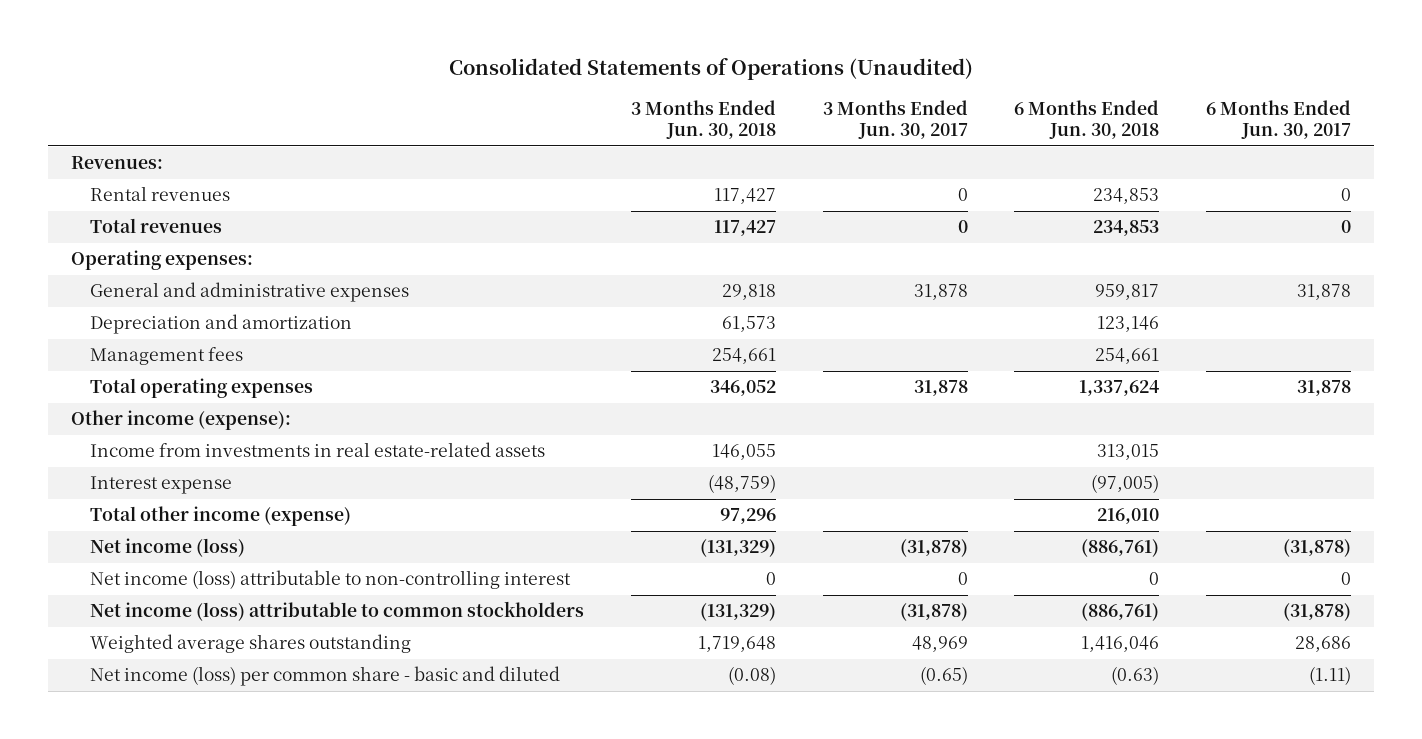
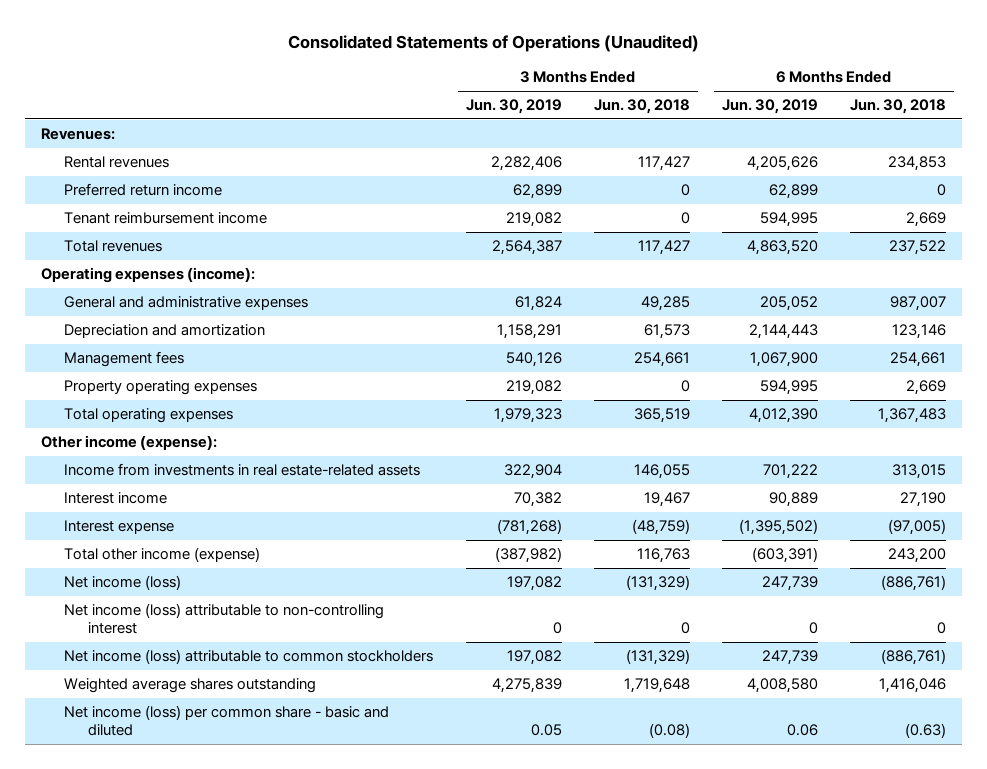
- | 3 Months Ended Jun. 30, 2018 | 3 Months Ended Jun. 30, 2017 | 6 Months Ended Jun. 30, 2018 | 6 Months Ended Jun. 30, 2017
+ | 3 Months Ended Jun. 30, 2019 | 3 Months Ended Jun. 30, 2018 | 6 Months Ended Jun. 30, 2019 | 6 Months Ended Jun. 30, 2018
- Total revenues | 117,427 | 0 | 234,853 | 0
- Operating expenses:
- General and administrative expenses | 29,818 | 31,878 | 959,817 | 31,878
+ Preferred return income | 62,899 | 0 | 62,899 | 0
+ Tenant reimbursement income | 219,082 | 0 | 594,995 | 2,669
+ Total revenues | 2,564,387 | 117,427 | 4,863,520 | 237,522
+ Operating expenses (income):
+ General and administrative expenses | 61,824 | 49,285 | 205,052 | 987,007
- Total operating expenses | 346,052 | 31,878 | 1,337,624 | 31,878
+ Property operating expenses | 219,082 | 0 | 594,995 | 2,669
+ Total operating expenses | 1,979,323 | 365,519 | 4,012,390 | 1,367,483
+ Interest income | 70,382 | 19,467 | 90,889 | 27,190
- Total other income (expense) | 97,296 | | 216,010 |
+ Total other income (expense) | (387,982) | 116,763 | (603,391) | 243,200

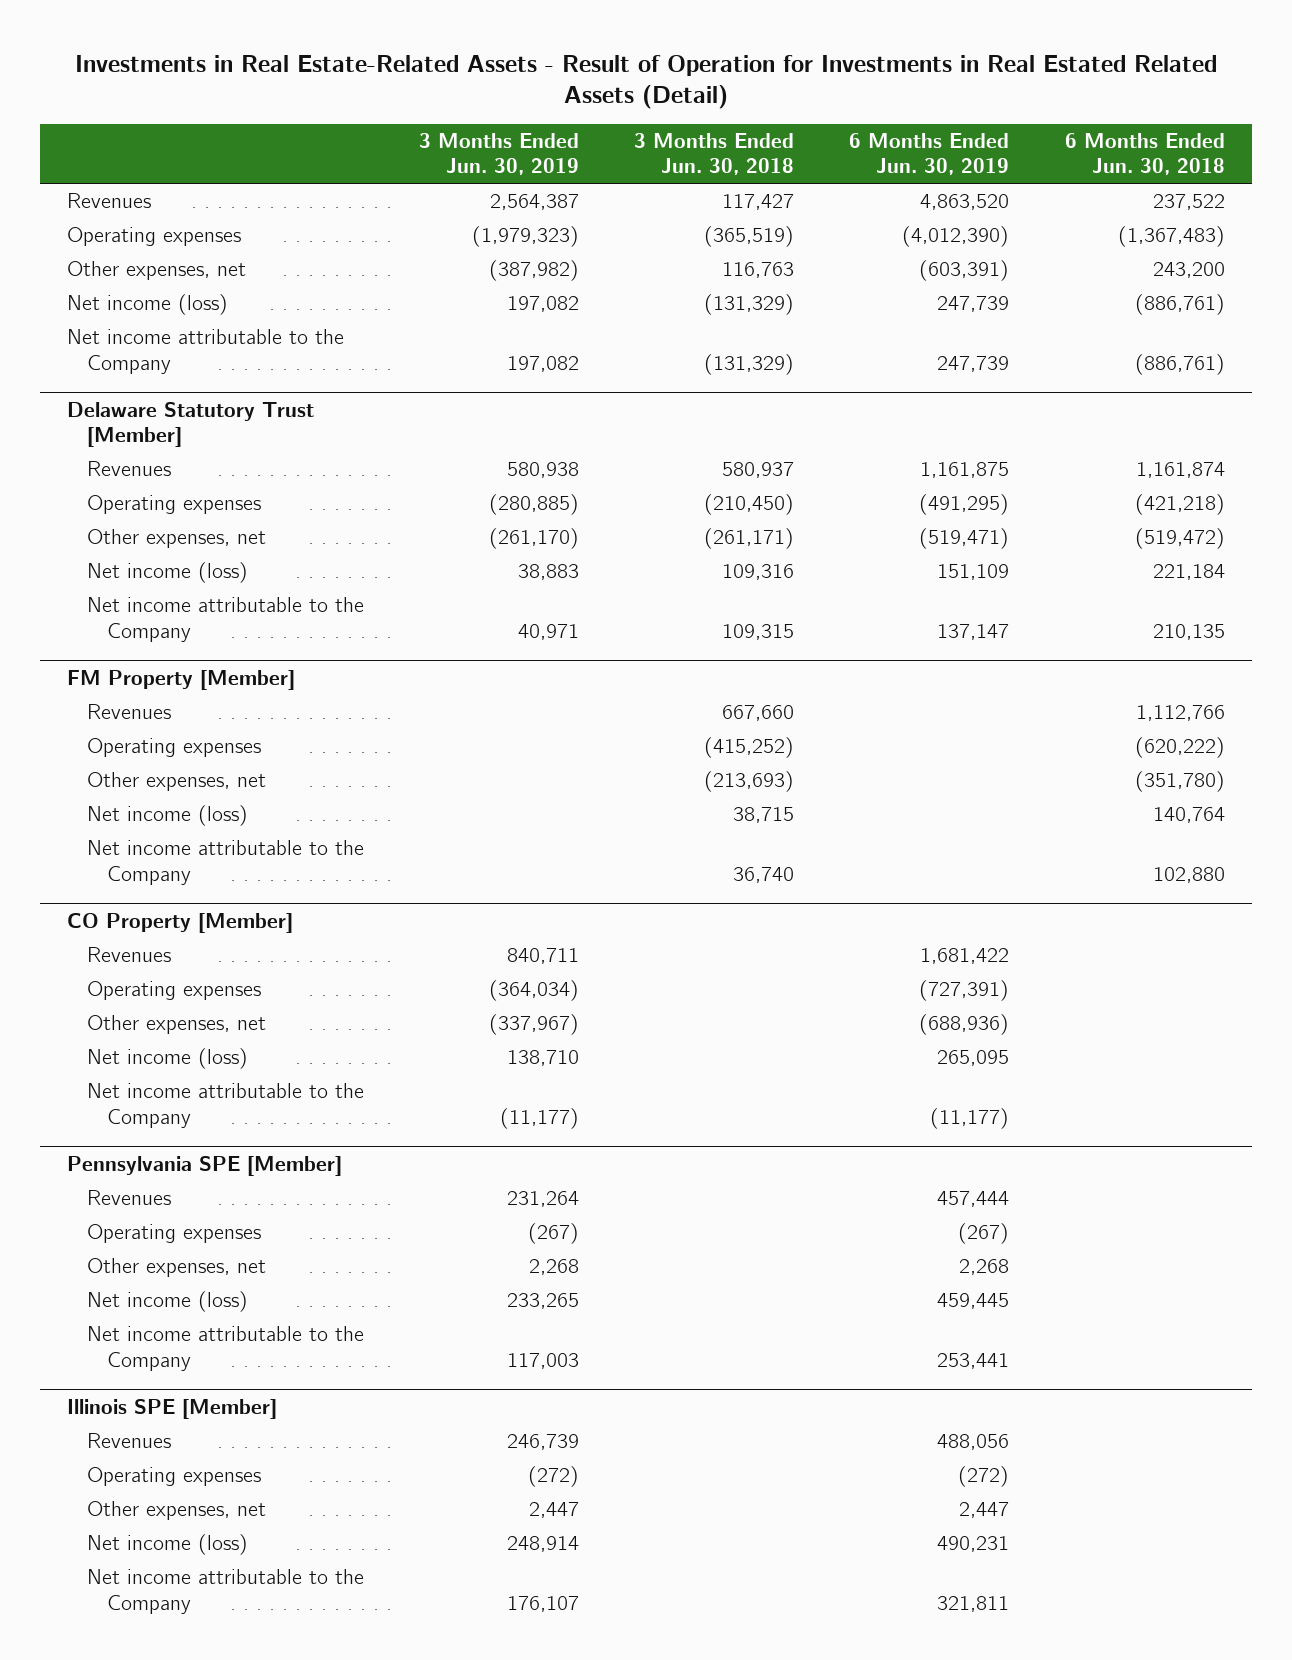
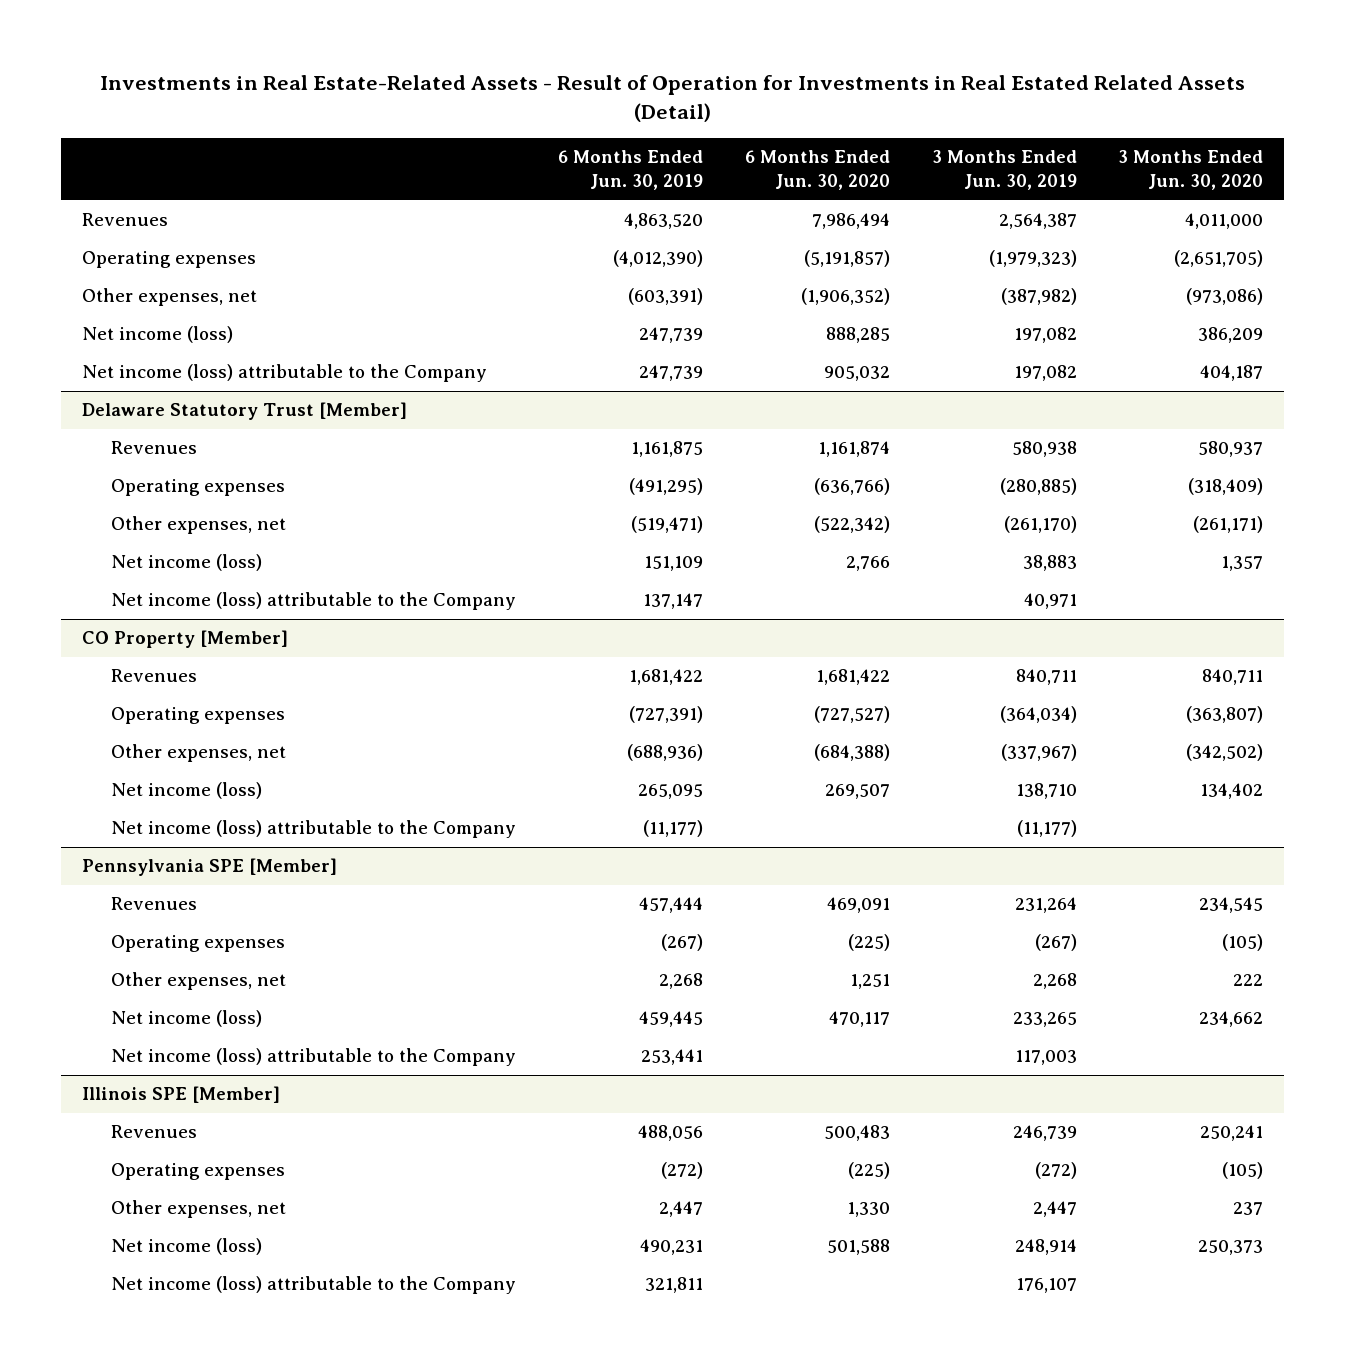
- | 3 Months Ended Jun. 30, 2019 | 3 Months Ended Jun. 30, 2018 | 6 Months Ended Jun. 30, 2019 | 6 Months Ended Jun. 30, 2018
+ | 6 Months Ended Jun. 30, 2019 | 6 Months Ended Jun. 30, 2020 | 3 Months Ended Jun. 30, 2019 | 3 Months Ended Jun. 30, 2020
- Net income attributable to the Company | 197,082 | (131,329) | 247,739 | (886,761)
+ Net income (loss) attributable to the Company | 247,739 | 905,032 | 197,082 | 404,187
@ Delaware Statutory Trust [Member]
- Net income attributable to the Company | 40,971 | 109,315 | 137,147 | 210,135
- FM Property [Member]
- Revenues | | 667,660 | | 1,112,766
- Operating expenses | | (415,252) | | (620,222)
- Other expenses, net | | (213,693) | | (351,780)
- Net income (loss) | | 38,715 | | 140,764
- Net income attributable to the Company | | 36,740 | | 102,880
@ Delaware Statutory Trust [Member]
+ Net income (loss) attributable to the Company | 137,147 | | 40,971 |
@ CO Property [Member]
- Net income attributable to the Company | (11,177) | | (11,177) |
+ Net income (loss) attributable to the Company | (11,177) | | (11,177) |
@ Pennsylvania SPE [Member]
- Net income attributable to the Company | 117,003 | | 253,441 |
+ Net income (loss) attributable to the Company | 253,441 | | 117,003 |
@ Illinois SPE [Member]
- Net income attributable to the Company | 176,107 | | 321,811 |
+ Net income (loss) attributable to the Company | 321,811 | | 176,107 |

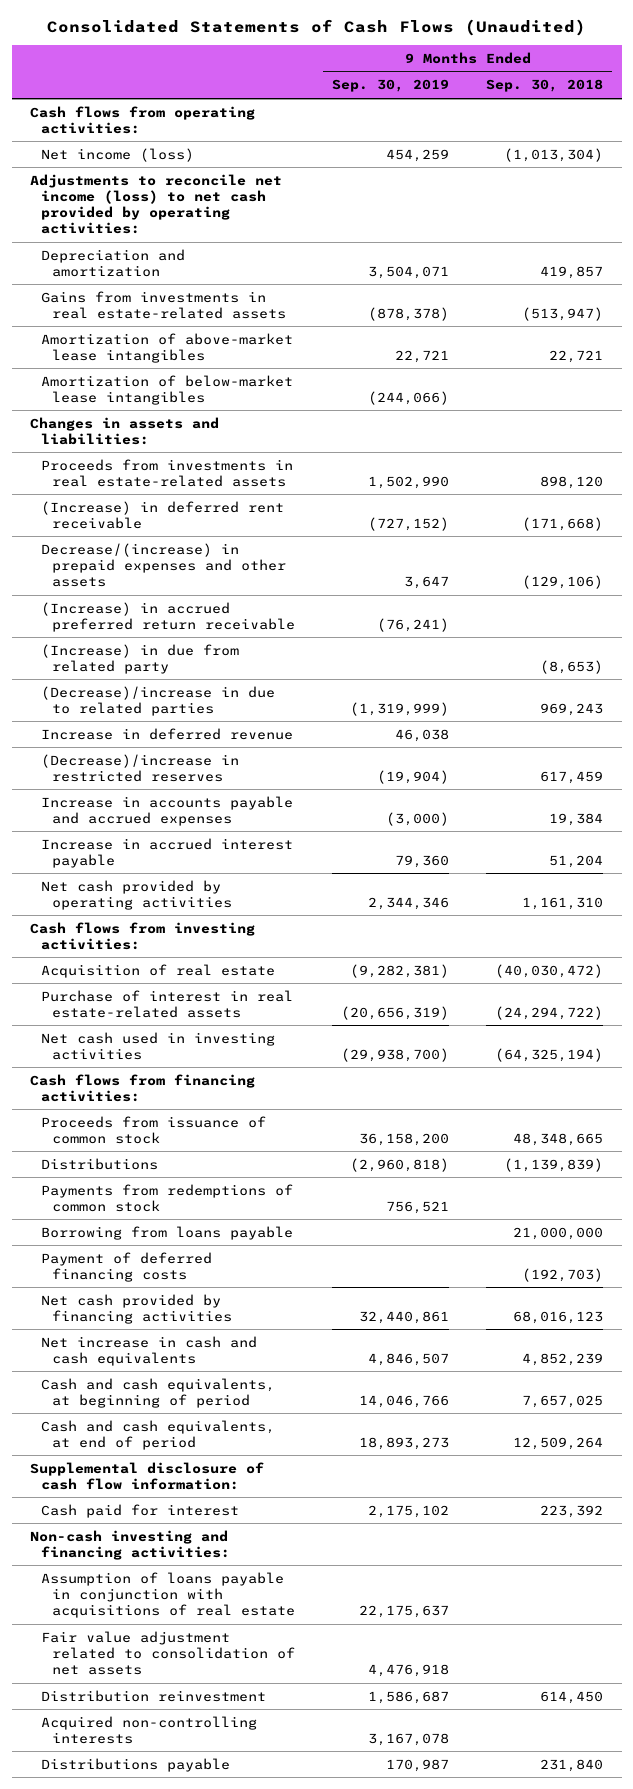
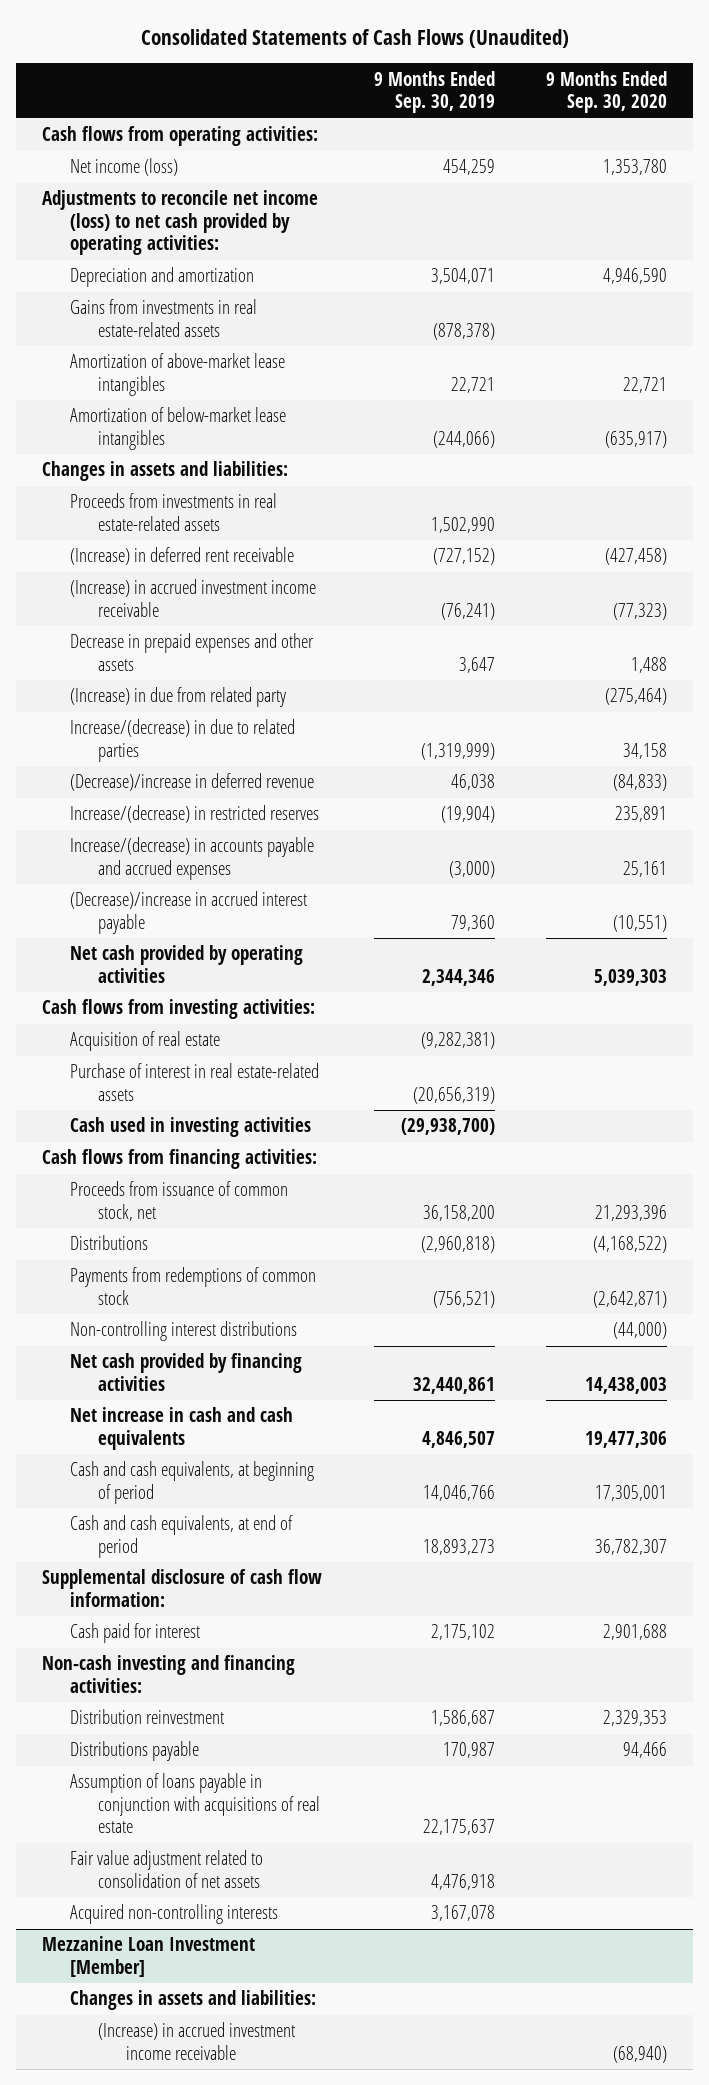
- | 9 Months Ended Sep. 30, 2019 | 9 Months Ended Sep. 30, 2018
+ | 9 Months Ended Sep. 30, 2019 | 9 Months Ended Sep. 30, 2020
- Decrease/(increase) in prepaid expenses and other assets | 3,647 | (129,106)
- (Increase) in accrued preferred return receivable | (76,241) |
+ (Increase) in accrued investment income receivable | (76,241) | (77,323)
+ Decrease in prepaid expenses and other assets | 3,647 | 1,488
- (Decrease)/increase in due to related parties | (1,319,999) | 969,243
- Increase in deferred revenue | 46,038 |
- (Decrease)/increase in restricted reserves | (19,904) | 617,459
- Increase in accounts payable and accrued expenses | (3,000) | 19,384
- Increase in accrued interest payable | 79,360 | 51,204
+ Increase/(decrease) in due to related parties | (1,319,999) | 34,158
+ (Decrease)/increase in deferred revenue | 46,038 | (84,833)
+ Increase/(decrease) in restricted reserves | (19,904) | 235,891
+ Increase/(decrease) in accounts payable and accrued expenses | (3,000) | 25,161
+ (Decrease)/increase in accrued interest payable | 79,360 | (10,551)
- Net cash used in investing activities | (29,938,700) | (64,325,194)
+ Cash used in investing activities | (29,938,700) |
- Proceeds from issuance of common stock | 36,158,200 | 48,348,665
+ Proceeds from issuance of common stock, net | 36,158,200 | 21,293,396
- Payments from redemptions of common stock | 756,521 |
- Borrowing from loans payable | | 21,000,000
- Payment of deferred financing costs | | (192,703)
+ Payments from redemptions of common stock | (756,521) | (2,642,871)
+ Non-controlling interest distributions | | (44,000)
moved up: Distribution reinvestment | 1,586,687 | 2,329,353
moved up: Distributions payable | 170,987 | 94,466
+ Mezzanine Loan Investment [Member]
+ Changes in assets and liabilities:
+ (Increase) in accrued investment income receivable | | (68,940)

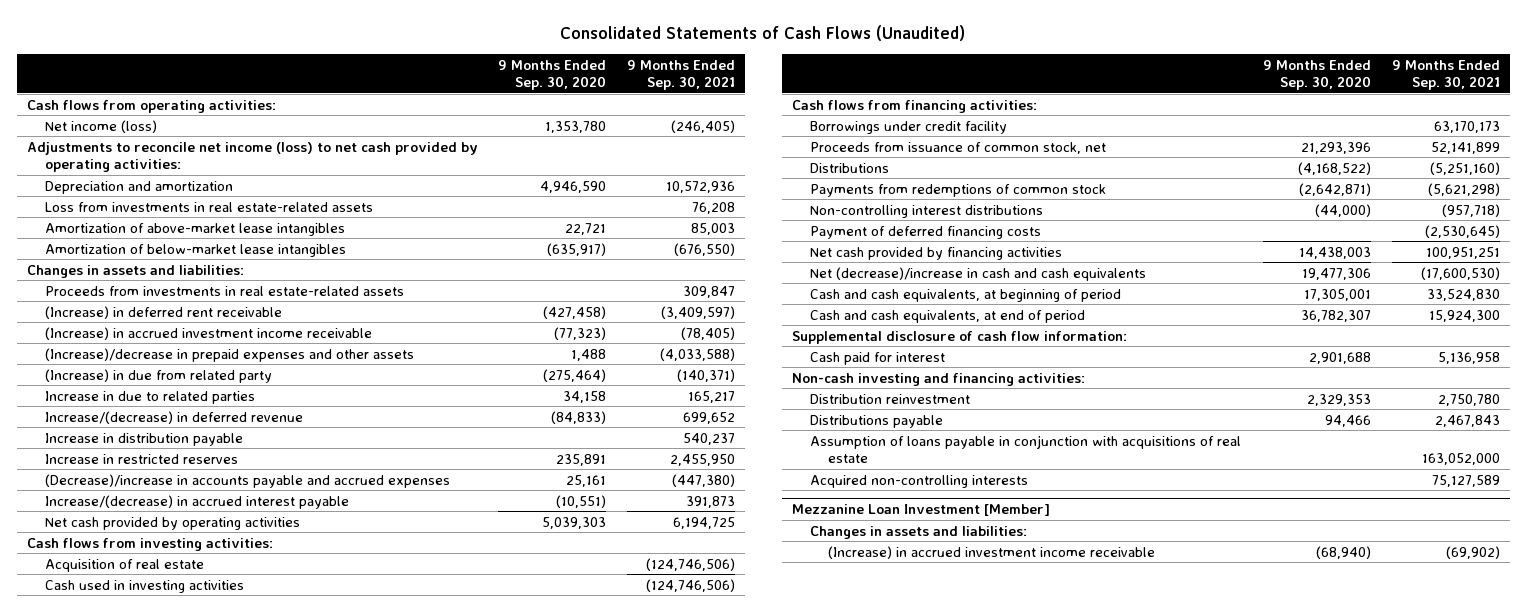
- | 9 Months Ended Sep. 30, 2019 | 9 Months Ended Sep. 30, 2020
+ | 9 Months Ended Sep. 30, 2020 | 9 Months Ended Sep. 30, 2021
- Gains from investments in real estate-related assets | (878,378) |
+ Loss from investments in real estate-related assets | | 76,208
- Decrease in prepaid expenses and other assets | 3,647 | 1,488
+ (Increase)/decrease in prepaid expenses and other assets | 1,488 | (4,033,588)
- Increase/(decrease) in due to related parties | (1,319,999) | 34,158
- (Decrease)/increase in deferred revenue | 46,038 | (84,833)
- Increase/(decrease) in restricted reserves | (19,904) | 235,891
- Increase/(decrease) in accounts payable and accrued expenses | (3,000) | 25,161
- (Decrease)/increase in accrued interest payable | 79,360 | (10,551)
+ Increase in due to related parties | 34,158 | 165,217
+ Increase/(decrease) in deferred revenue | (84,833) | 699,652
+ Increase in distribution payable | | 540,237
+ Increase in restricted reserves | 235,891 | 2,455,950
+ (Decrease)/increase in accounts payable and accrued expenses | 25,161 | (447,380)
+ Increase/(decrease) in accrued interest payable | (10,551) | 391,873
- Purchase of interest in real estate-related assets | (20,656,319) |
+ Borrowings under credit facility | | 63,170,173
+ Payment of deferred financing costs | | (2,530,645)
- Net increase in cash and cash equivalents | 4,846,507 | 19,477,306
+ Net (decrease)/increase in cash and cash equivalents | 19,477,306 | (17,600,530)
- Fair value adjustment related to consolidation of net assets | 4,476,918 |

